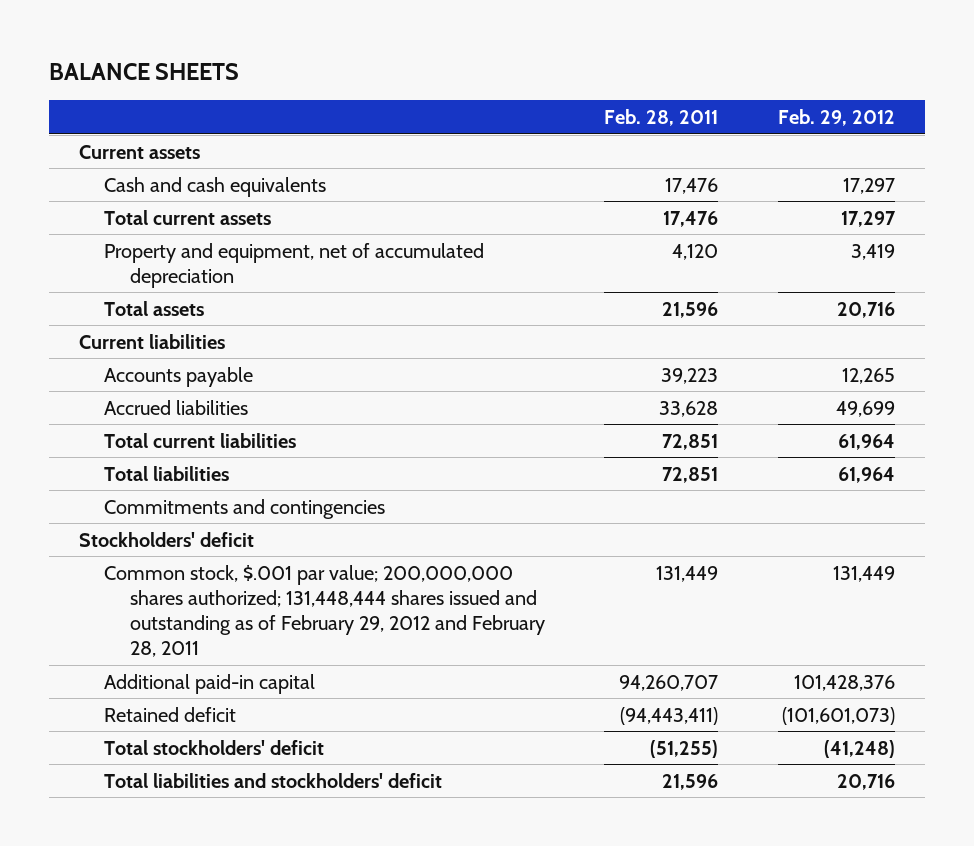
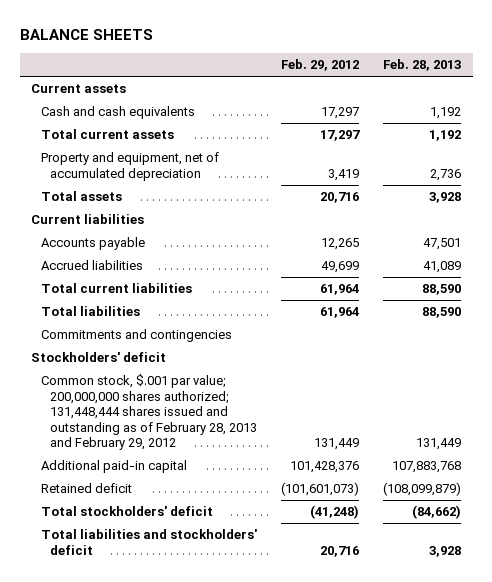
- | Feb. 28, 2011 | Feb. 29, 2012
+ | Feb. 29, 2012 | Feb. 28, 2013
- Common stock, $.001 par value; 200,000,000 shares authorized; 131,448,444 shares issued and outstanding as of February 29, 2012 and February 28, 2011 | 131,449 | 131,449
+ Common stock, $.001 par value; 200,000,000 shares authorized; 131,448,444 shares issued and outstanding as of February 28, 2013 and February 29, 2012 | 131,449 | 131,449

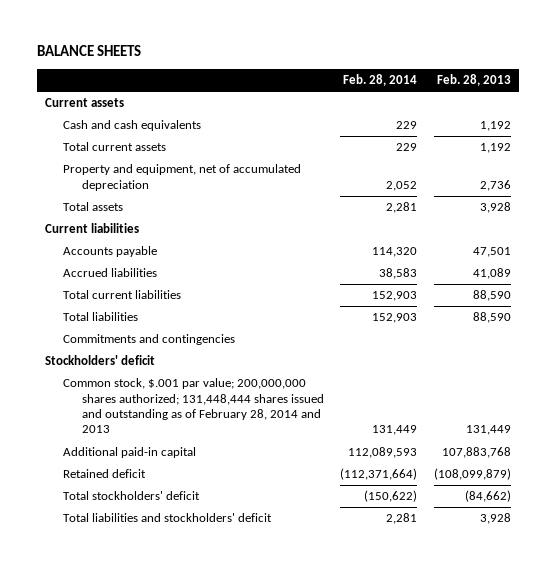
- | Feb. 29, 2012 | Feb. 28, 2013
+ | Feb. 28, 2014 | Feb. 28, 2013
- Common stock, $.001 par value; 200,000,000 shares authorized; 131,448,444 shares issued and outstanding as of February 28, 2013 and February 29, 2012 | 131,449 | 131,449
+ Common stock, $.001 par value; 200,000,000 shares authorized; 131,448,444 shares issued and outstanding as of February 28, 2014 and 2013 | 131,449 | 131,449

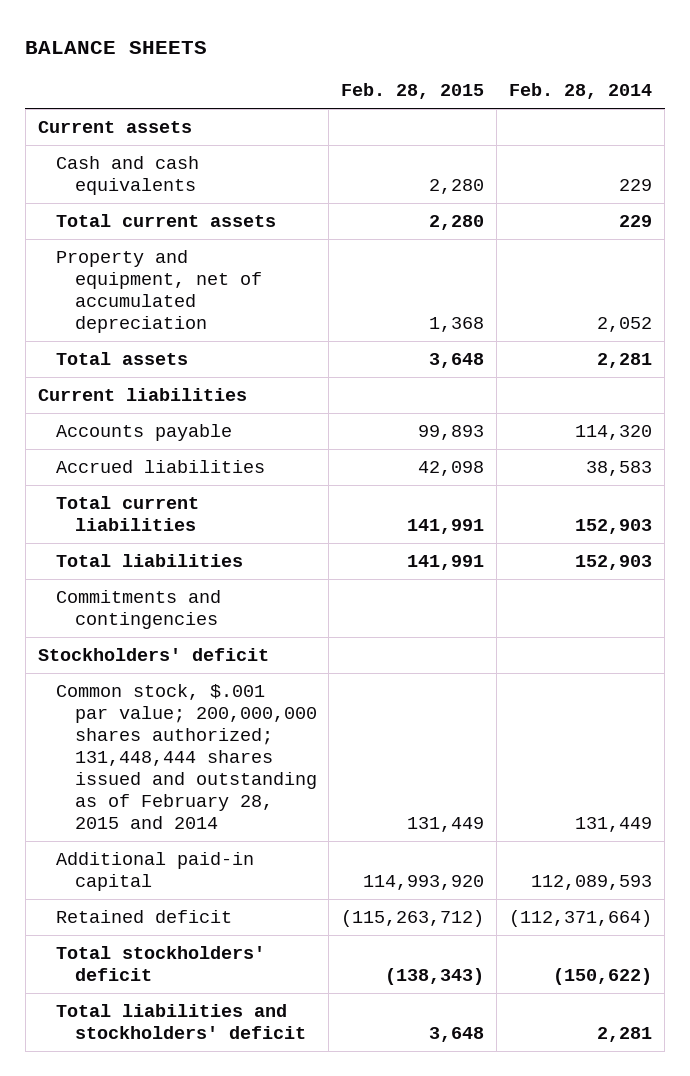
- | Feb. 28, 2014 | Feb. 28, 2013
+ | Feb. 28, 2015 | Feb. 28, 2014
- Common stock, $.001 par value; 200,000,000 shares authorized; 131,448,444 shares issued and outstanding as of February 28, 2014 and 2013 | 131,449 | 131,449
+ Common stock, $.001 par value; 200,000,000 shares authorized; 131,448,444 shares issued and outstanding as of February 28, 2015 and 2014 | 131,449 | 131,449

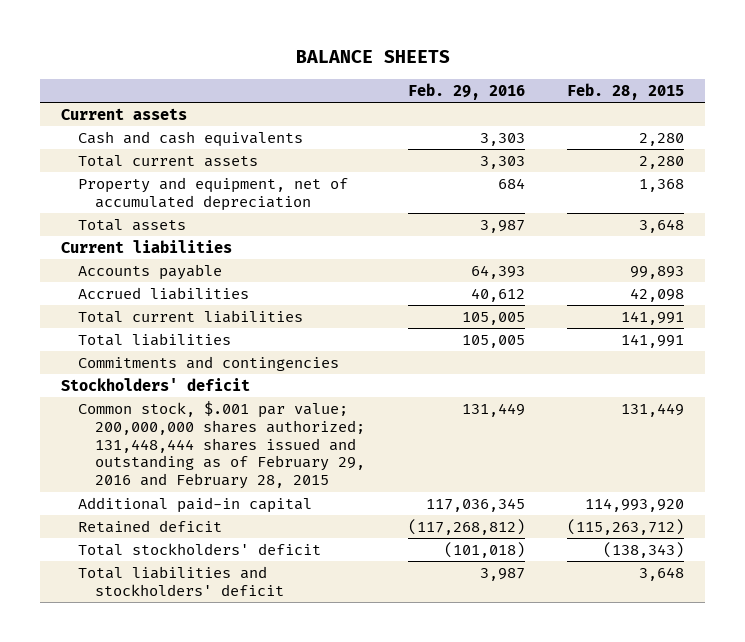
- | Feb. 28, 2015 | Feb. 28, 2014
+ | Feb. 29, 2016 | Feb. 28, 2015
- Common stock, $.001 par value; 200,000,000 shares authorized; 131,448,444 shares issued and outstanding as of February 28, 2015 and 2014 | 131,449 | 131,449
+ Common stock, $.001 par value; 200,000,000 shares authorized; 131,448,444 shares issued and outstanding as of February 29, 2016 and February 28, 2015 | 131,449 | 131,449

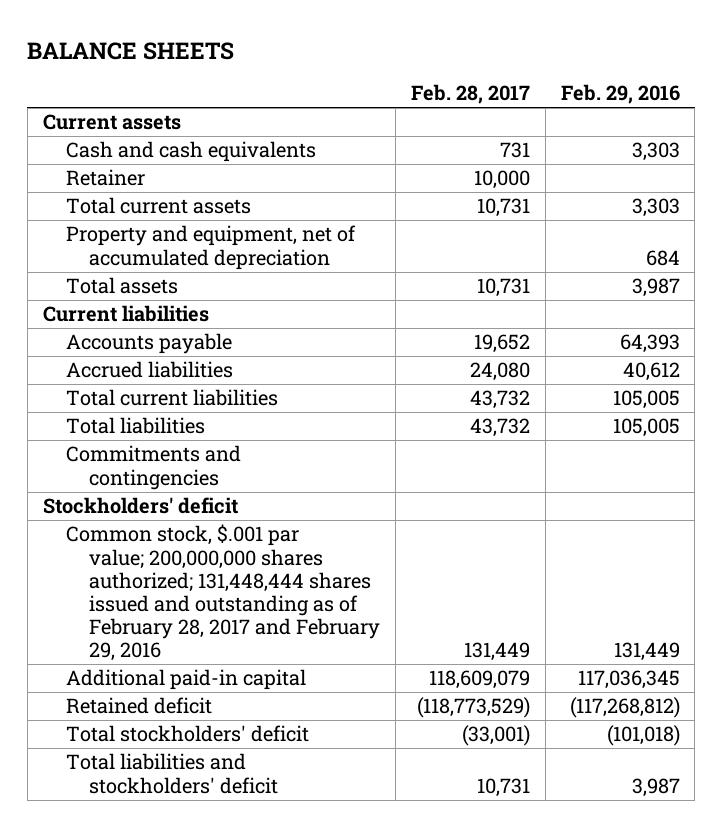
- | Feb. 29, 2016 | Feb. 28, 2015
+ | Feb. 28, 2017 | Feb. 29, 2016
+ Retainer | 10,000 |
- Common stock, $.001 par value; 200,000,000 shares authorized; 131,448,444 shares issued and outstanding as of February 29, 2016 and February 28, 2015 | 131,449 | 131,449
+ Common stock, $.001 par value; 200,000,000 shares authorized; 131,448,444 shares issued and outstanding as of February 28, 2017 and February 29, 2016 | 131,449 | 131,449

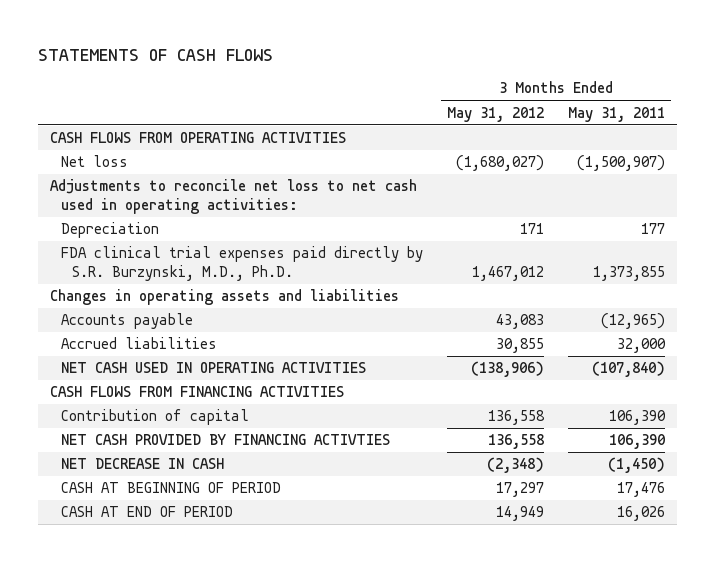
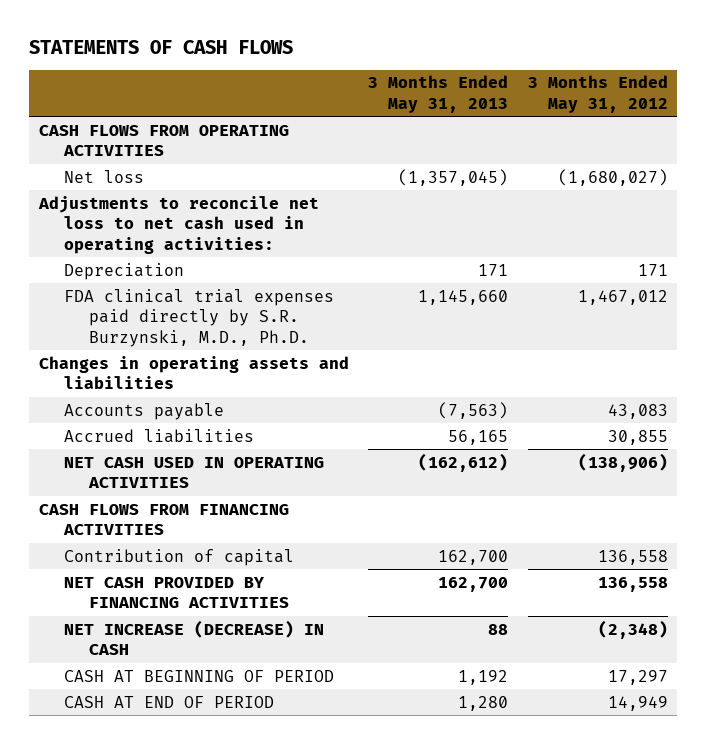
- | 3 Months Ended May 31, 2012 | 3 Months Ended May 31, 2011
+ | 3 Months Ended May 31, 2013 | 3 Months Ended May 31, 2012
- NET CASH PROVIDED BY FINANCING ACTIVTIES | 136,558 | 106,390
- NET DECREASE IN CASH | (2,348) | (1,450)
+ NET CASH PROVIDED BY FINANCING ACTIVITIES | 162,700 | 136,558
+ NET INCREASE (DECREASE) IN CASH | 88 | (2,348)

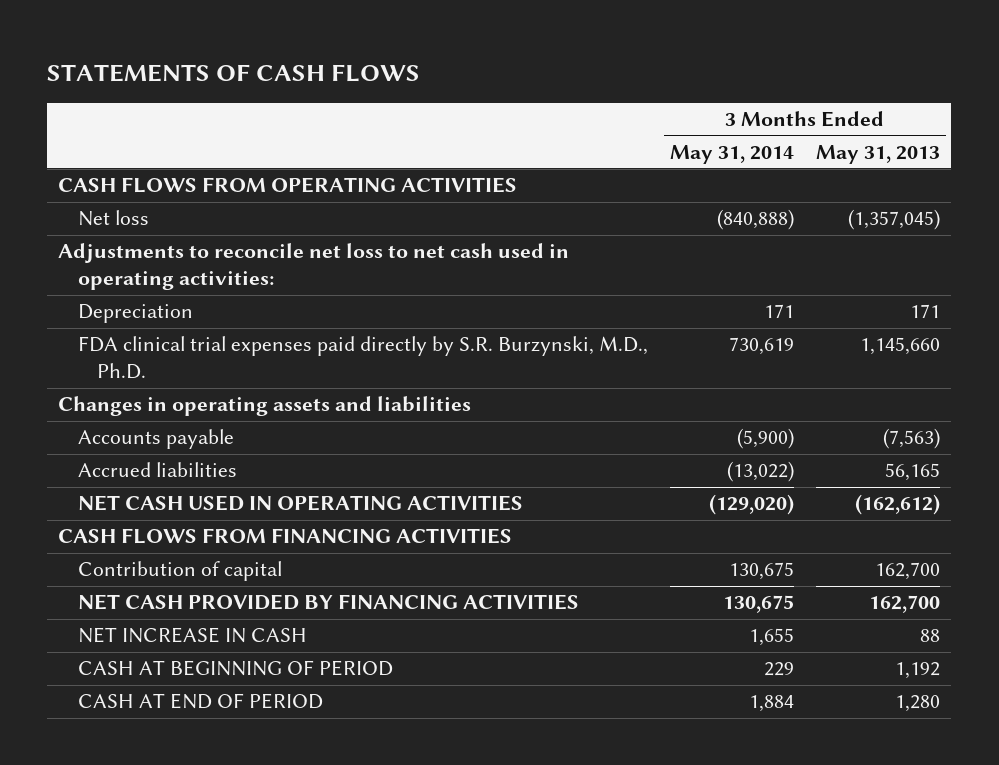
- | 3 Months Ended May 31, 2013 | 3 Months Ended May 31, 2012
+ | 3 Months Ended May 31, 2014 | 3 Months Ended May 31, 2013
- NET INCREASE (DECREASE) IN CASH | 88 | (2,348)
+ NET INCREASE IN CASH | 1,655 | 88

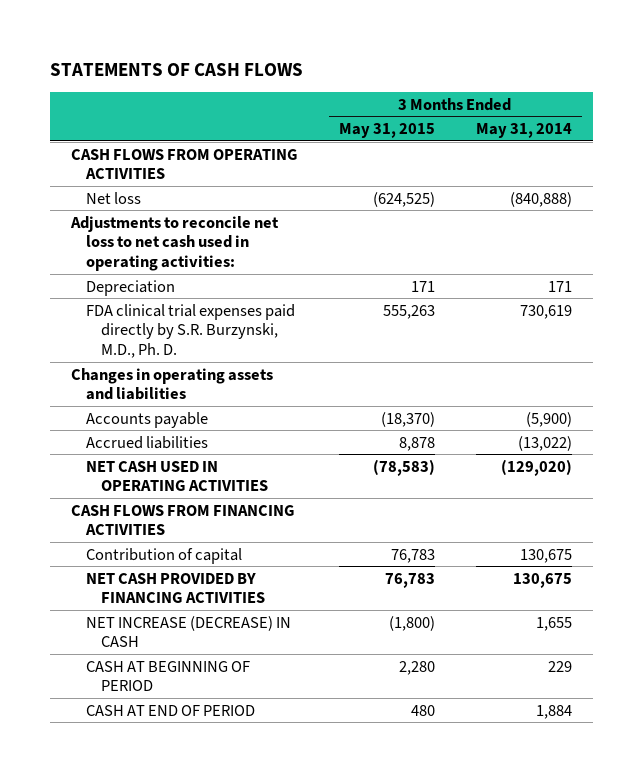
- | 3 Months Ended May 31, 2014 | 3 Months Ended May 31, 2013
+ | 3 Months Ended May 31, 2015 | 3 Months Ended May 31, 2014
- FDA clinical trial expenses paid directly by S.R. Burzynski, M.D., Ph.D. | 730,619 | 1,145,660
+ FDA clinical trial expenses paid directly by S.R. Burzynski, M.D., Ph. D. | 555,263 | 730,619
- NET INCREASE IN CASH | 1,655 | 88
+ NET INCREASE (DECREASE) IN CASH | (1,800) | 1,655

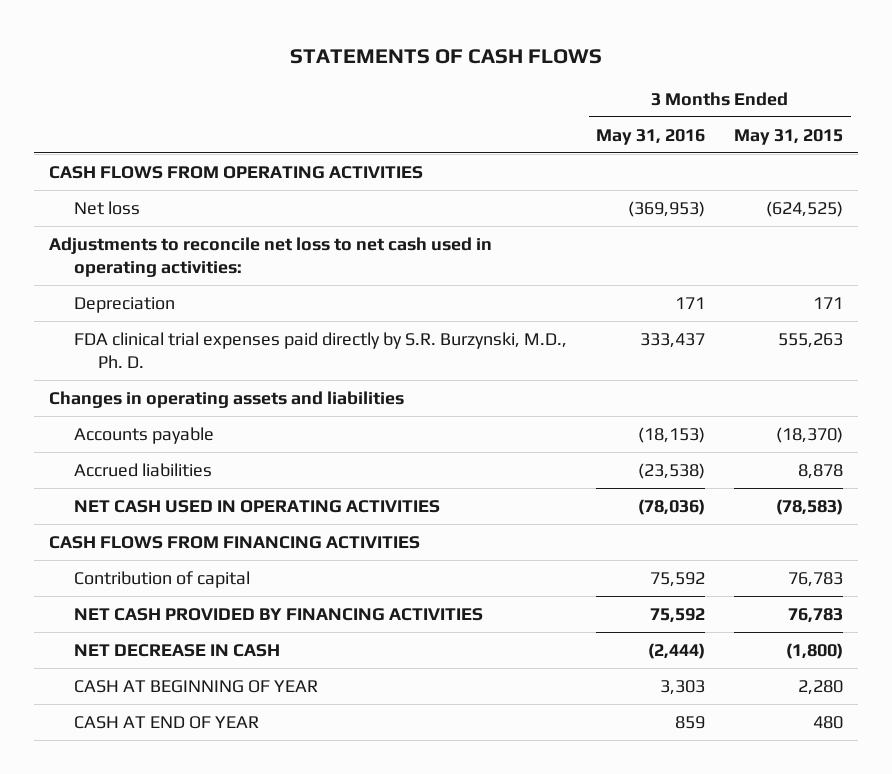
- | 3 Months Ended May 31, 2015 | 3 Months Ended May 31, 2014
+ | 3 Months Ended May 31, 2016 | 3 Months Ended May 31, 2015
- NET INCREASE (DECREASE) IN CASH | (1,800) | 1,655
- CASH AT BEGINNING OF PERIOD | 2,280 | 229
- CASH AT END OF PERIOD | 480 | 1,884
+ NET DECREASE IN CASH | (2,444) | (1,800)
+ CASH AT BEGINNING OF YEAR | 3,303 | 2,280
+ CASH AT END OF YEAR | 859 | 480

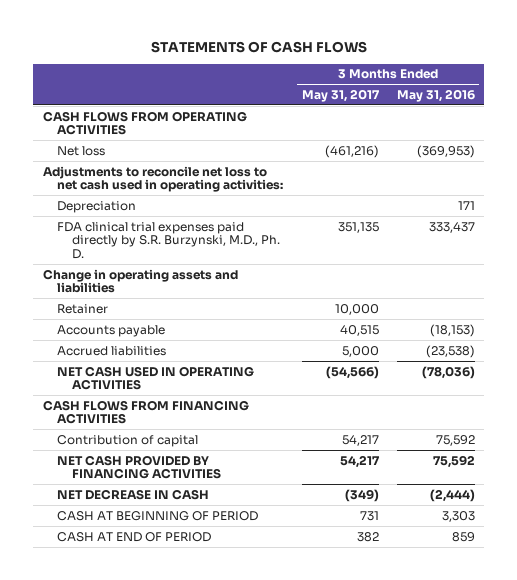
- | 3 Months Ended May 31, 2016 | 3 Months Ended May 31, 2015
+ | 3 Months Ended May 31, 2017 | 3 Months Ended May 31, 2016
- Changes in operating assets and liabilities
+ Change in operating assets and liabilities
+ Retainer | 10,000 |
- CASH AT BEGINNING OF YEAR | 3,303 | 2,280
- CASH AT END OF YEAR | 859 | 480
+ CASH AT BEGINNING OF PERIOD | 731 | 3,303
+ CASH AT END OF PERIOD | 382 | 859

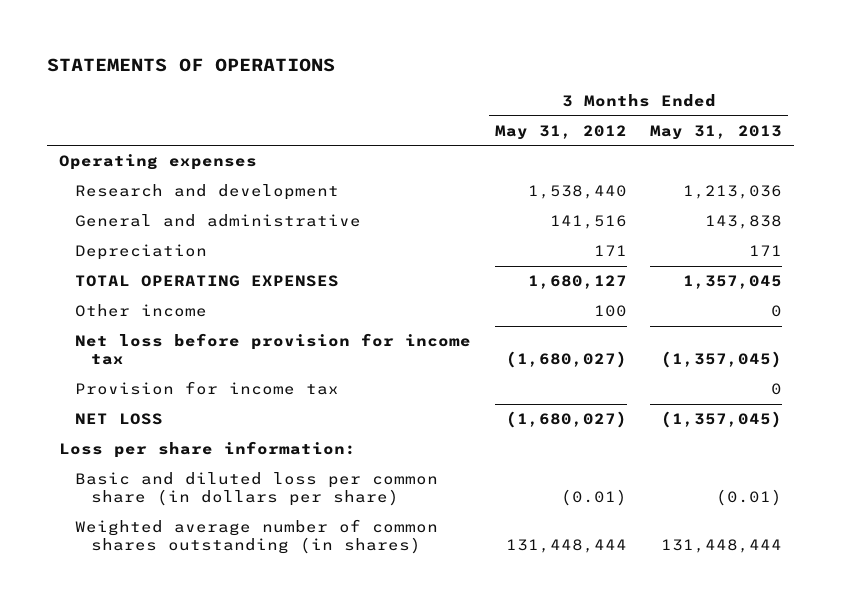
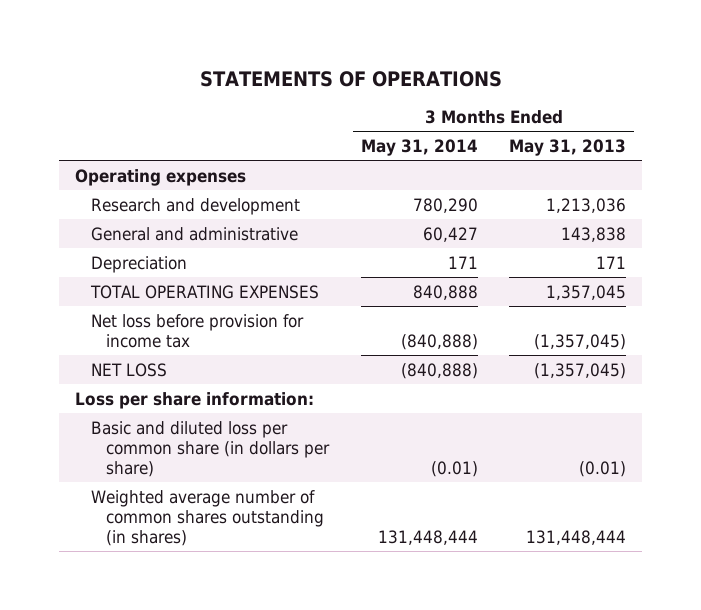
- | 3 Months Ended May 31, 2012 | 3 Months Ended May 31, 2013
+ | 3 Months Ended May 31, 2014 | 3 Months Ended May 31, 2013
- Other income | 100 | 0
- Provision for income tax | | 0

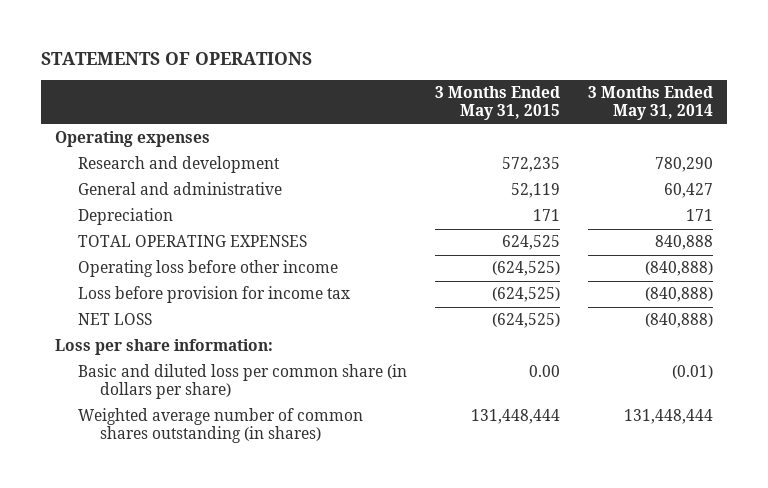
- | 3 Months Ended May 31, 2014 | 3 Months Ended May 31, 2013
+ | 3 Months Ended May 31, 2015 | 3 Months Ended May 31, 2014
- Net loss before provision for income tax | (840,888) | (1,357,045)
+ Operating loss before other income | (624,525) | (840,888)
+ Loss before provision for income tax | (624,525) | (840,888)

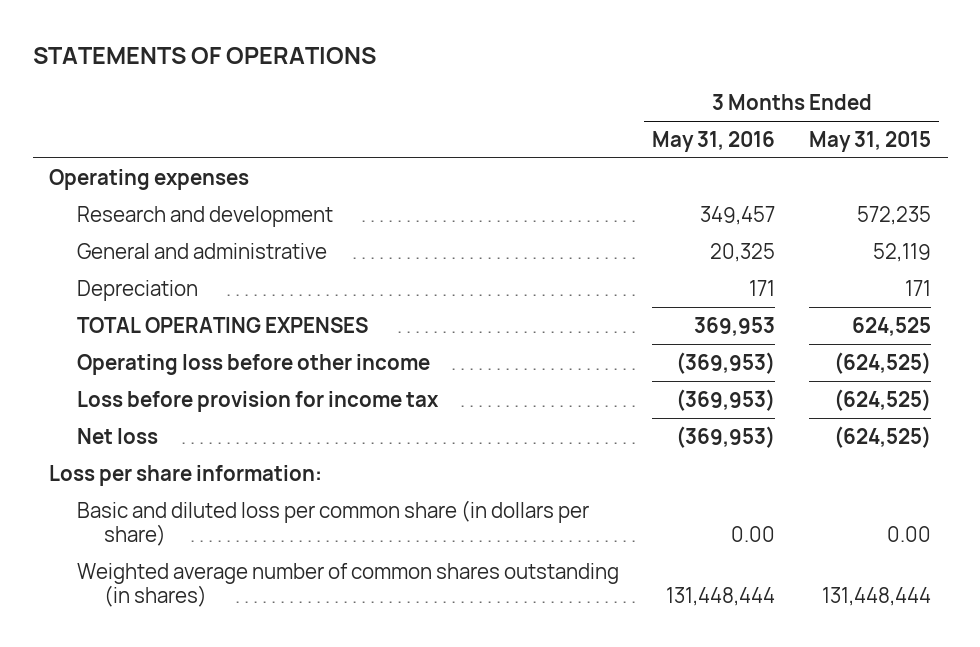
- | 3 Months Ended May 31, 2015 | 3 Months Ended May 31, 2014
+ | 3 Months Ended May 31, 2016 | 3 Months Ended May 31, 2015
- NET LOSS | (624,525) | (840,888)
+ Net loss | (369,953) | (624,525)

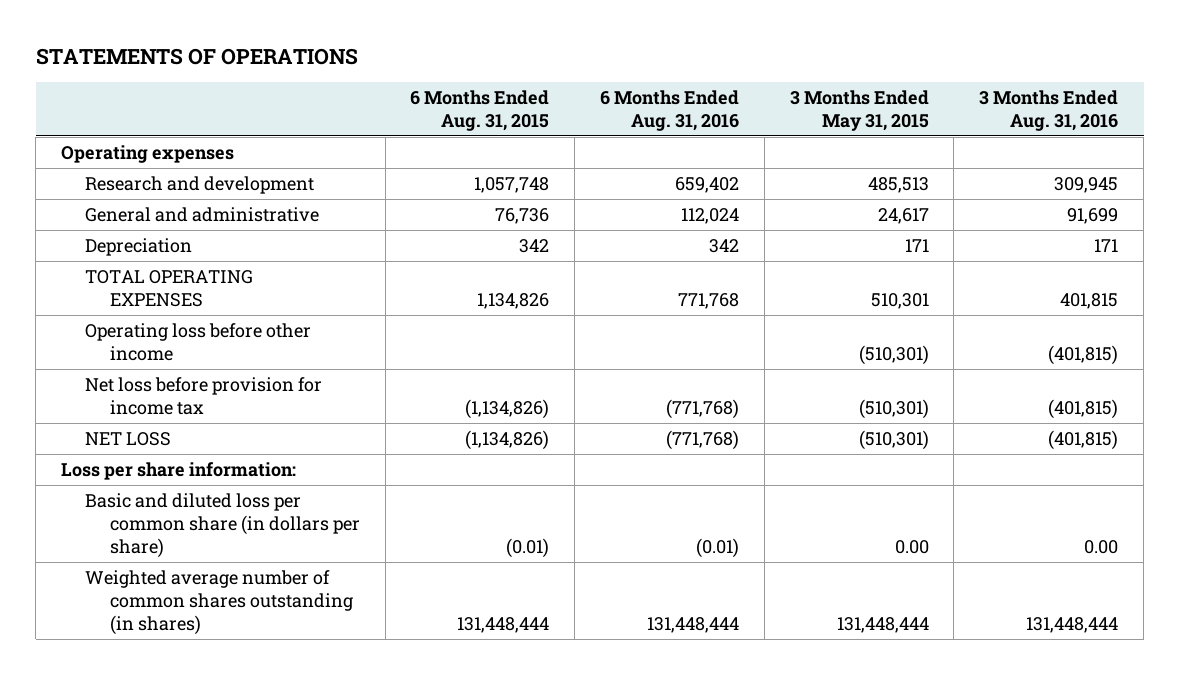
- | 3 Months Ended May 31, 2016 | 3 Months Ended May 31, 2015
+ | 6 Months Ended Aug. 31, 2015 | 6 Months Ended Aug. 31, 2016 | 3 Months Ended May 31, 2015 | 3 Months Ended Aug. 31, 2016
- Research and development | 349,457 | 572,235
- General and administrative | 20,325 | 52,119
+ Research and development | 1,057,748 | 659,402 | 485,513 | 309,945
+ General and administrative | 76,736 | 112,024 | 24,617 | 91,699
- TOTAL OPERATING EXPENSES | 369,953 | 624,525
- Operating loss before other income | (369,953) | (624,525)
- Loss before provision for income tax | (369,953) | (624,525)
- Net loss | (369,953) | (624,525)
+ TOTAL OPERATING EXPENSES | 1,134,826 | 771,768 | 510,301 | 401,815
+ Operating loss before other income | | | (510,301) | (401,815)
+ Net loss before provision for income tax | (1,134,826) | (771,768) | (510,301) | (401,815)
+ NET LOSS | (1,134,826) | (771,768) | (510,301) | (401,815)

